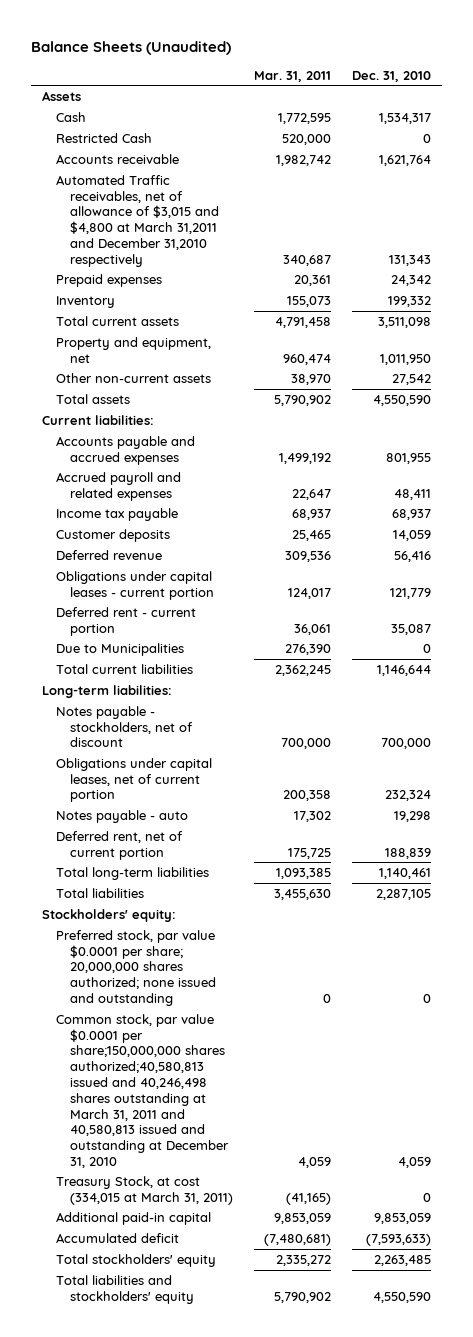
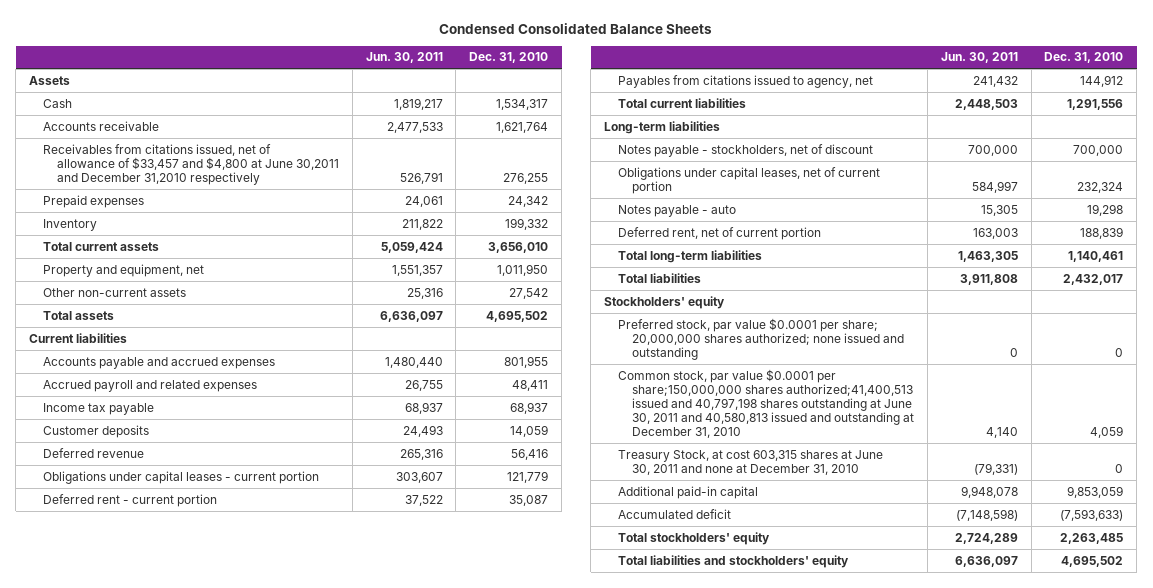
- Balance Sheets (Unaudited)
+ Condensed Consolidated Balance Sheets
- | Mar. 31, 2011 | Dec. 31, 2010
+ | Jun. 30, 2011 | Dec. 31, 2010
- Restricted Cash | 520,000 | 0
- Automated Traffic receivables, net of allowance of $3,015 and $4,800 at March 31,2011 and December 31,2010 respectively | 340,687 | 131,343
+ Receivables from citations issued, net of allowance of $33,457 and $4,800 at June 30,2011 and December 31,2010 respectively | 526,791 | 276,255
- Total current assets | 4,791,458 | 3,511,098
+ Total current assets | 5,059,424 | 3,656,010
- Total assets | 5,790,902 | 4,550,590
- Current liabilities:
+ Total assets | 6,636,097 | 4,695,502
+ Current liabilities
- Due to Municipalities | 276,390 | 0
- Total current liabilities | 2,362,245 | 1,146,644
- Long-term liabilities:
+ Payables from citations issued to agency, net | 241,432 | 144,912
+ Total current liabilities | 2,448,503 | 1,291,556
+ Long-term liabilities
- Total liabilities | 3,455,630 | 2,287,105
- Stockholders' equity:
+ Total liabilities | 3,911,808 | 2,432,017
+ Stockholders' equity
- Common stock, par value $0.0001 per share;150,000,000 shares authorized;40,580,813 issued and 40,246,498 shares outstanding at March 31, 2011 and 40,580,813 issued and outstanding at December 31, 2010 | 4,059 | 4,059
- Treasury Stock, at cost (334,015 at March 31, 2011) | (41,165) | 0
+ Common stock, par value $0.0001 per share;150,000,000 shares authorized;41,400,513 issued and 40,797,198 shares outstanding at June 30, 2011 and 40,580,813 issued and outstanding at December 31, 2010 | 4,140 | 4,059
+ Treasury Stock, at cost 603,315 shares at June 30, 2011 and none at December 31, 2010 | (79,331) | 0
- Total liabilities and stockholders' equity | 5,790,902 | 4,550,590
+ Total liabilities and stockholders' equity | 6,636,097 | 4,695,502

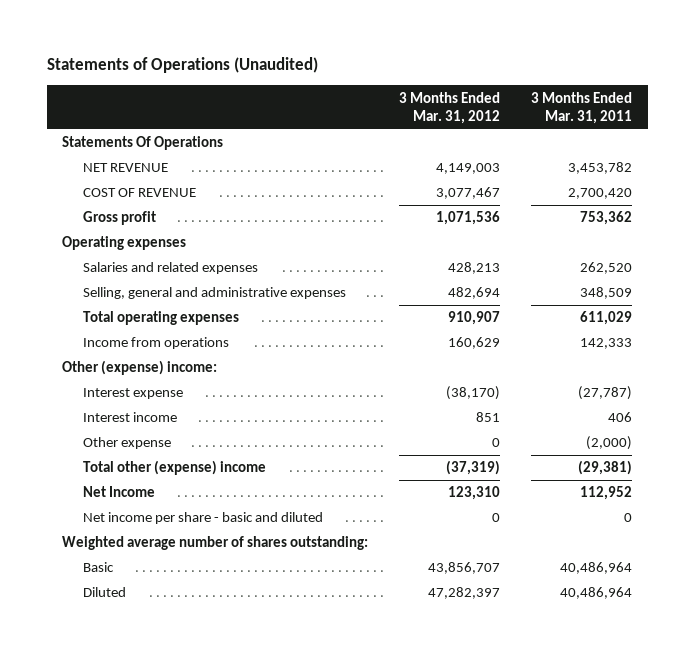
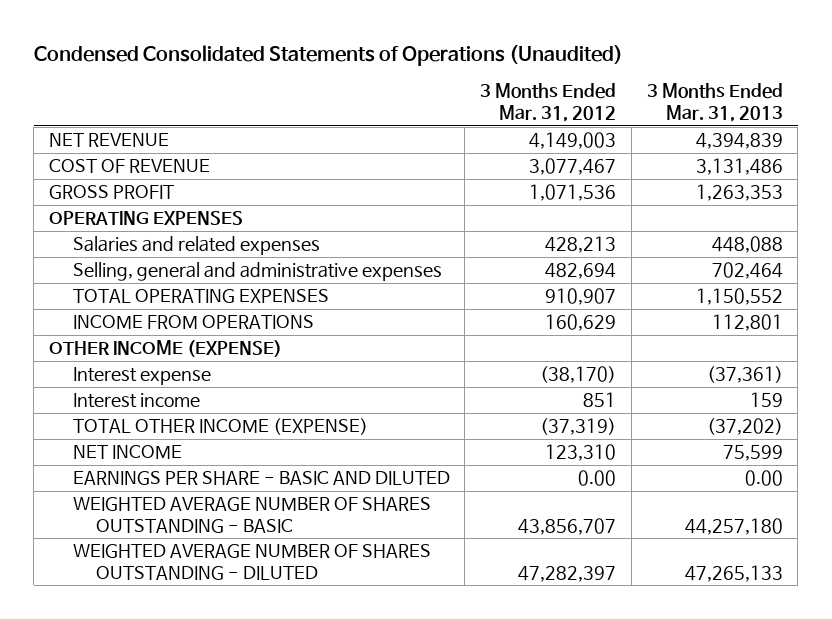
- Statements of Operations (Unaudited)
+ Condensed Consolidated Statements of Operations (Unaudited)
- | 3 Months Ended Mar. 31, 2012 | 3 Months Ended Mar. 31, 2011
+ | 3 Months Ended Mar. 31, 2012 | 3 Months Ended Mar. 31, 2013
- Statements Of Operations
- Gross profit | 1,071,536 | 753,362
- Operating expenses
+ GROSS PROFIT | 1,071,536 | 1,263,353
+ OPERATING EXPENSES
- Total operating expenses | 910,907 | 611,029
- Income from operations | 160,629 | 142,333
- Other (expense) income:
+ TOTAL OPERATING EXPENSES | 910,907 | 1,150,552
+ INCOME FROM OPERATIONS | 160,629 | 112,801
+ OTHER INCOME (EXPENSE)
- Other expense | 0 | (2,000)
- Total other (expense) income | (37,319) | (29,381)
- Net Income | 123,310 | 112,952
- Net income per share - basic and diluted | 0 | 0
- Weighted average number of shares outstanding:
- Basic | 43,856,707 | 40,486,964
- Diluted | 47,282,397 | 40,486,964
+ TOTAL OTHER INCOME (EXPENSE) | (37,319) | (37,202)
+ NET INCOME | 123,310 | 75,599
+ EARNINGS PER SHARE - BASIC AND DILUTED | 0.00 | 0.00
+ WEIGHTED AVERAGE NUMBER OF SHARES OUTSTANDING - BASIC | 43,856,707 | 44,257,180
+ WEIGHTED AVERAGE NUMBER OF SHARES OUTSTANDING - DILUTED | 47,282,397 | 47,265,133

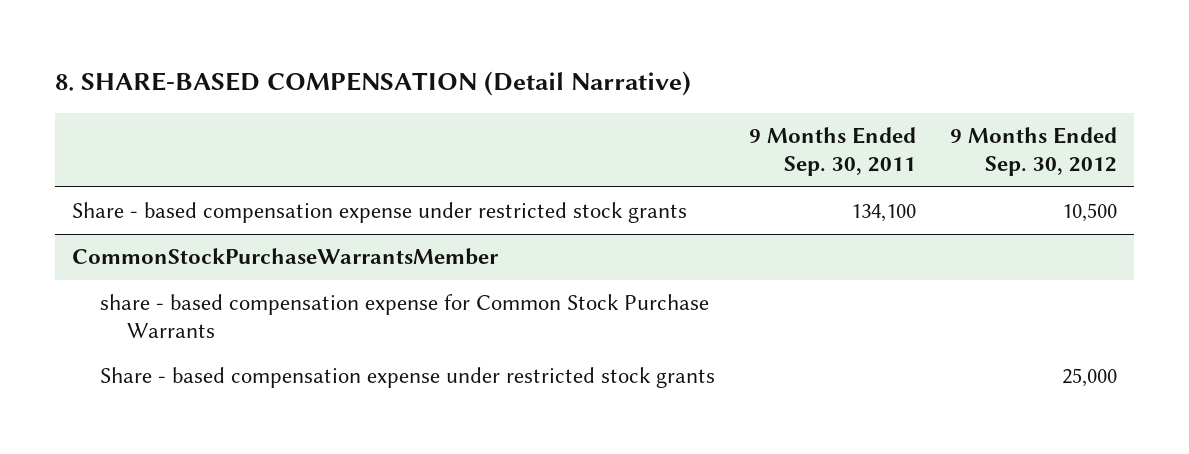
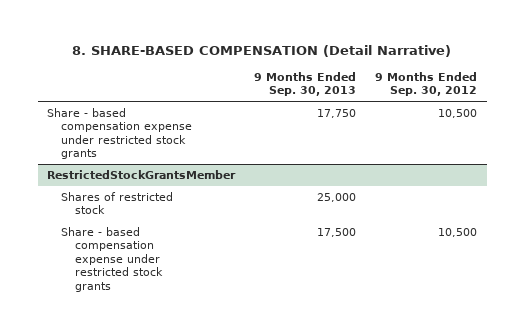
- | 9 Months Ended Sep. 30, 2011 | 9 Months Ended Sep. 30, 2012
+ | 9 Months Ended Sep. 30, 2013 | 9 Months Ended Sep. 30, 2012
- CommonStockPurchaseWarrantsMember
- share - based compensation expense for Common Stock Purchase Warrants
- Share - based compensation expense under restricted stock grants | | 25,000
+ RestrictedStockGrantsMember
+ Shares of restricted stock | 25,000 |
+ Share - based compensation expense under restricted stock grants | 17,500 | 10,500

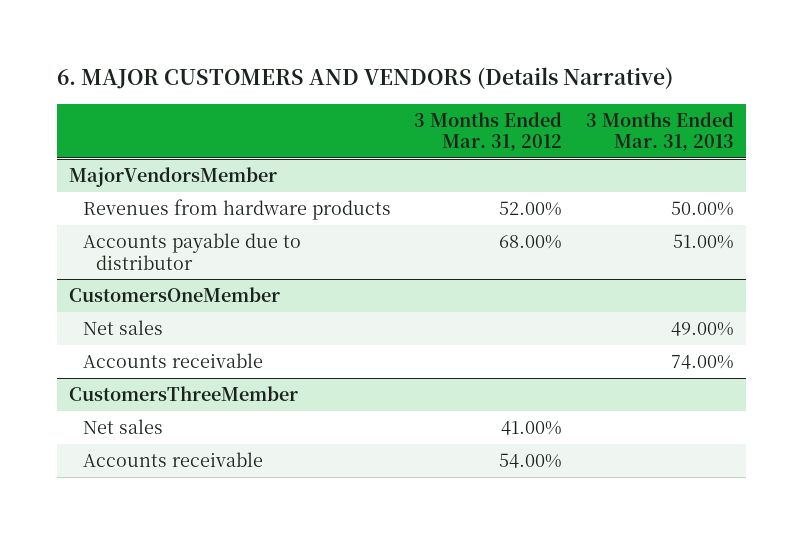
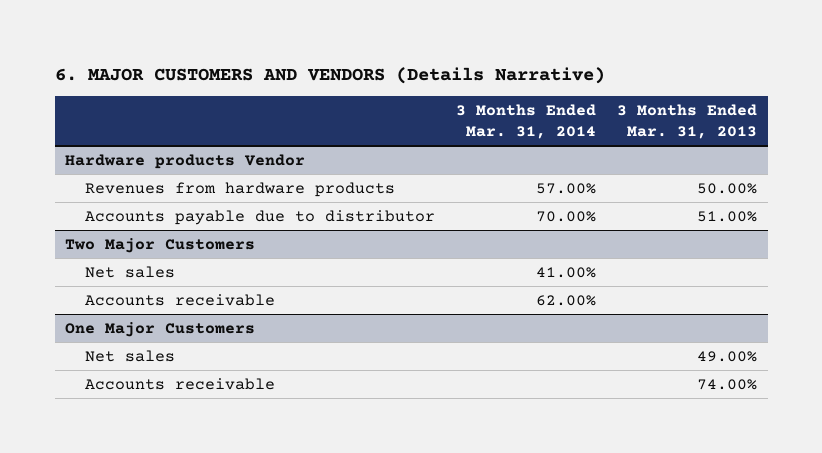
- | 3 Months Ended Mar. 31, 2012 | 3 Months Ended Mar. 31, 2013
+ | 3 Months Ended Mar. 31, 2014 | 3 Months Ended Mar. 31, 2013
- MajorVendorsMember
+ Hardware products Vendor
- CustomersOneMember
- Net sales | | 49.00%
- Accounts receivable | | 74.00%
- CustomersThreeMember
+ Two Major Customers
+ One Major Customers
+ Net sales | | 49.00%
+ Accounts receivable | | 74.00%

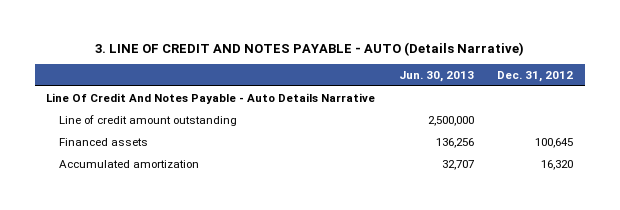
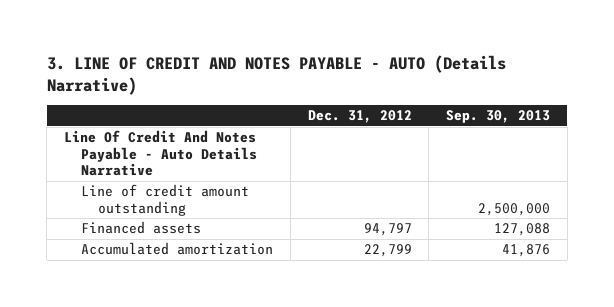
- | Jun. 30, 2013 | Dec. 31, 2012
+ | Dec. 31, 2012 | Sep. 30, 2013
- Financed assets | 136,256 | 100,645
- Accumulated amortization | 32,707 | 16,320
+ Financed assets | 94,797 | 127,088
+ Accumulated amortization | 22,799 | 41,876

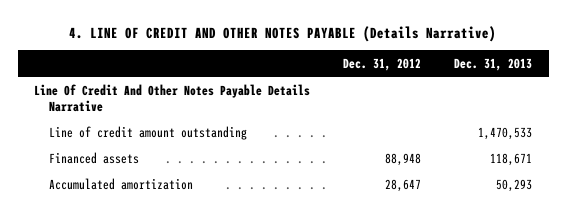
- 3. LINE OF CREDIT AND NOTES PAYABLE - AUTO (Details Narrative)
+ 4. LINE OF CREDIT AND OTHER NOTES PAYABLE (Details Narrative)
- | Dec. 31, 2012 | Sep. 30, 2013
+ | Dec. 31, 2012 | Dec. 31, 2013
- Line Of Credit And Notes Payable - Auto Details Narrative
+ Line Of Credit And Other Notes Payable Details Narrative
- Financed assets | 94,797 | 127,088
- Accumulated amortization | 22,799 | 41,876
+ Financed assets | 88,948 | 118,671
+ Accumulated amortization | 28,647 | 50,293

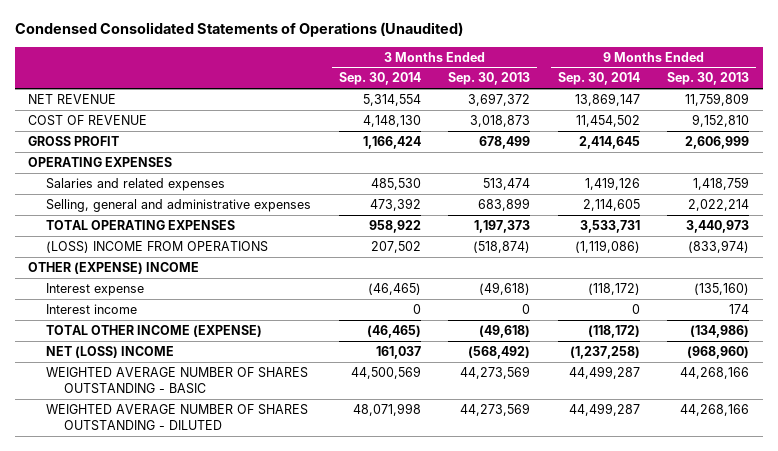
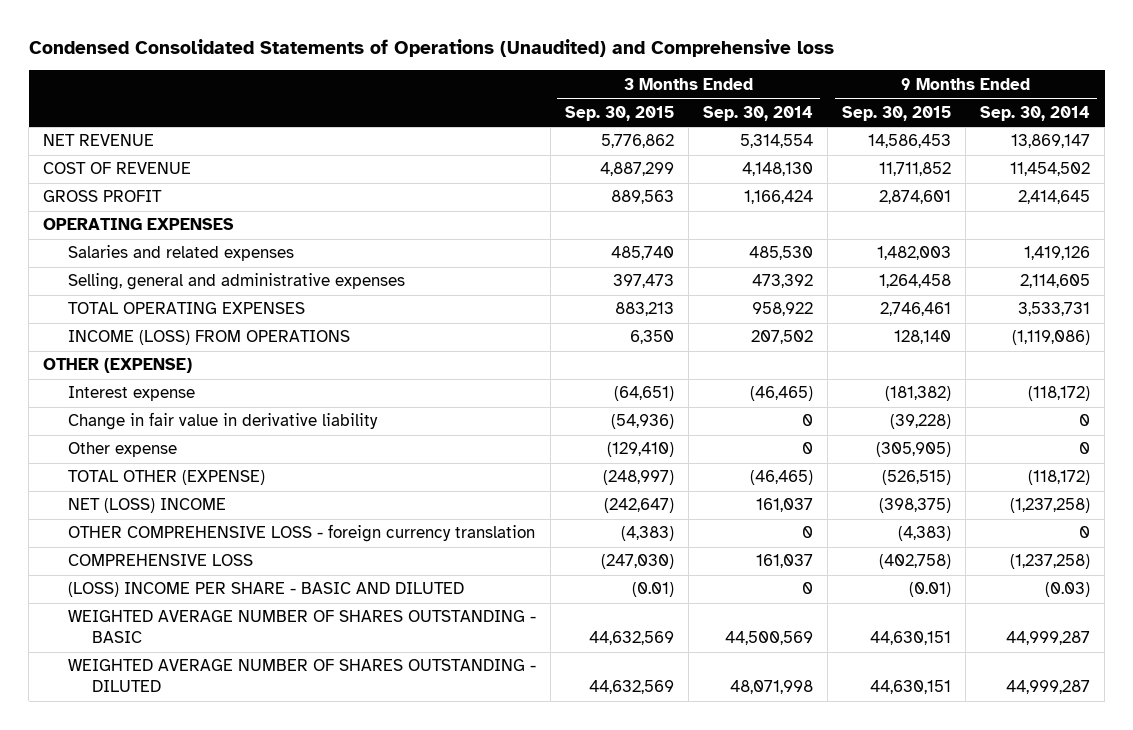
- Condensed Consolidated Statements of Operations (Unaudited)
+ Condensed Consolidated Statements of Operations (Unaudited) and Comprehensive loss
- | 3 Months Ended Sep. 30, 2014 | 3 Months Ended Sep. 30, 2013 | 9 Months Ended Sep. 30, 2014 | 9 Months Ended Sep. 30, 2013
+ | 3 Months Ended Sep. 30, 2015 | 3 Months Ended Sep. 30, 2014 | 9 Months Ended Sep. 30, 2015 | 9 Months Ended Sep. 30, 2014
- (LOSS) INCOME FROM OPERATIONS | 207,502 | (518,874) | (1,119,086) | (833,974)
- OTHER (EXPENSE) INCOME
+ INCOME (LOSS) FROM OPERATIONS | 6,350 | 207,502 | 128,140 | (1,119,086)
+ OTHER (EXPENSE)
- Interest income | 0 | 0 | 0 | 174
- TOTAL OTHER INCOME (EXPENSE) | (46,465) | (49,618) | (118,172) | (134,986)
+ Change in fair value in derivative liability | (54,936) | 0 | (39,228) | 0
+ Other expense | (129,410) | 0 | (305,905) | 0
+ TOTAL OTHER (EXPENSE) | (248,997) | (46,465) | (526,515) | (118,172)
- WEIGHTED AVERAGE NUMBER OF SHARES OUTSTANDING - BASIC | 44,500,569 | 44,273,569 | 44,499,287 | 44,268,166
- WEIGHTED AVERAGE NUMBER OF SHARES OUTSTANDING - DILUTED | 48,071,998 | 44,273,569 | 44,499,287 | 44,268,166
+ OTHER COMPREHENSIVE LOSS - foreign currency translation | (4,383) | 0 | (4,383) | 0
+ COMPREHENSIVE LOSS | (247,030) | 161,037 | (402,758) | (1,237,258)
+ (LOSS) INCOME PER SHARE - BASIC AND DILUTED | (0.01) | 0 | (0.01) | (0.03)
+ WEIGHTED AVERAGE NUMBER OF SHARES OUTSTANDING - BASIC | 44,632,569 | 44,500,569 | 44,630,151 | 44,999,287
+ WEIGHTED AVERAGE NUMBER OF SHARES OUTSTANDING - DILUTED | 44,632,569 | 48,071,998 | 44,630,151 | 44,999,287

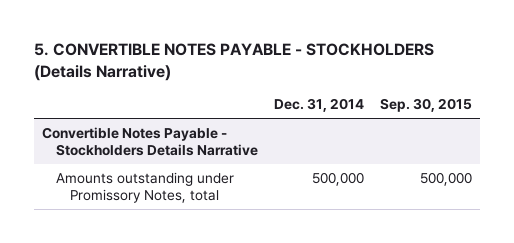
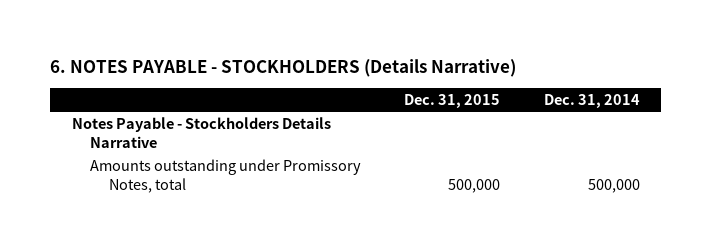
- 5. CONVERTIBLE NOTES PAYABLE - STOCKHOLDERS (Details Narrative)
+ 6. NOTES PAYABLE - STOCKHOLDERS (Details Narrative)
- | Dec. 31, 2014 | Sep. 30, 2015
+ | Dec. 31, 2015 | Dec. 31, 2014
- Convertible Notes Payable - Stockholders Details Narrative
+ Notes Payable - Stockholders Details Narrative

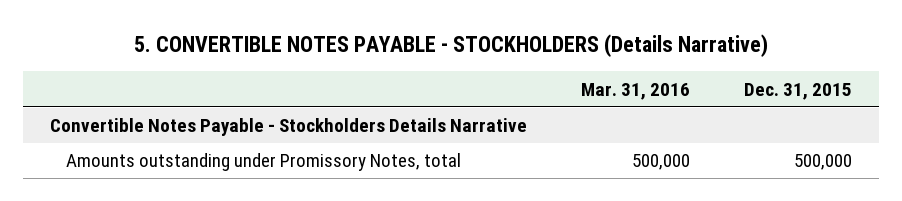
- 6. NOTES PAYABLE - STOCKHOLDERS (Details Narrative)
+ 5. CONVERTIBLE NOTES PAYABLE - STOCKHOLDERS (Details Narrative)
- | Dec. 31, 2015 | Dec. 31, 2014
+ | Mar. 31, 2016 | Dec. 31, 2015
- Notes Payable - Stockholders Details Narrative
+ Convertible Notes Payable - Stockholders Details Narrative

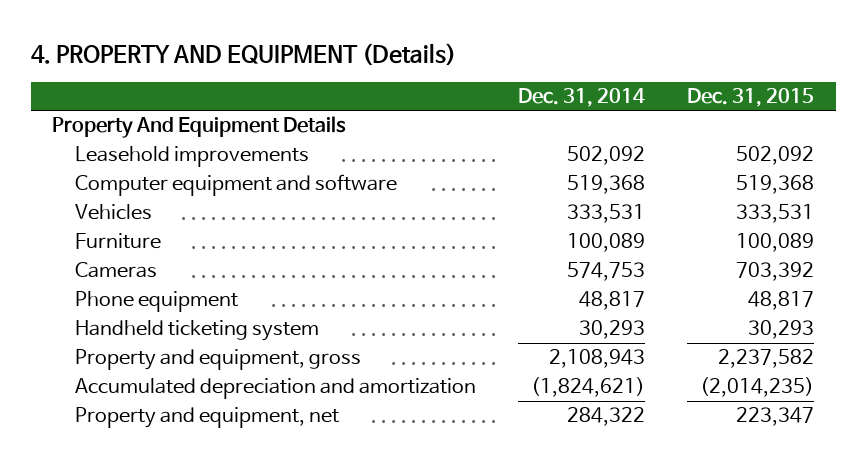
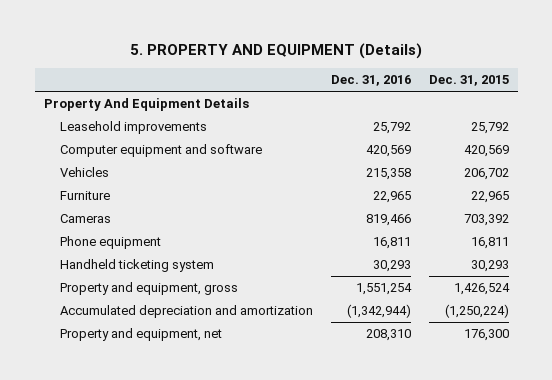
- 4. PROPERTY AND EQUIPMENT (Details)
+ 5. PROPERTY AND EQUIPMENT (Details)
- | Dec. 31, 2014 | Dec. 31, 2015
+ | Dec. 31, 2016 | Dec. 31, 2015
- Leasehold improvements | 502,092 | 502,092
- Computer equipment and software | 519,368 | 519,368
- Vehicles | 333,531 | 333,531
- Furniture | 100,089 | 100,089
+ Leasehold improvements | 25,792 | 25,792
+ Computer equipment and software | 420,569 | 420,569
+ Vehicles | 215,358 | 206,702
+ Furniture | 22,965 | 22,965
- Phone equipment | 48,817 | 48,817
+ Phone equipment | 16,811 | 16,811
- Property and equipment, gross | 2,108,943 | 2,237,582
- Accumulated depreciation and amortization | (1,824,621) | (2,014,235)
- Property and equipment, net | 284,322 | 223,347
+ Property and equipment, gross | 1,551,254 | 1,426,524
+ Accumulated depreciation and amortization | (1,342,944) | (1,250,224)
+ Property and equipment, net | 208,310 | 176,300

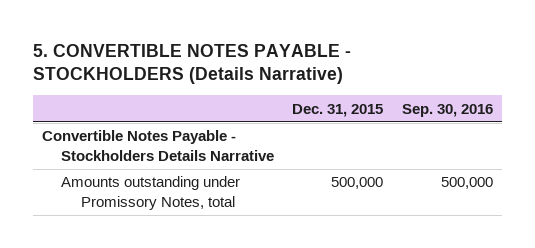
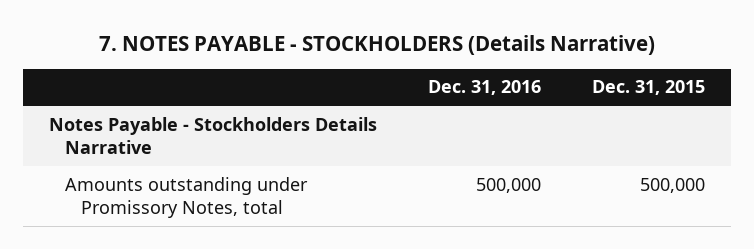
- 5. CONVERTIBLE NOTES PAYABLE - STOCKHOLDERS (Details Narrative)
+ 7. NOTES PAYABLE - STOCKHOLDERS (Details Narrative)
- | Dec. 31, 2015 | Sep. 30, 2016
+ | Dec. 31, 2016 | Dec. 31, 2015
- Convertible Notes Payable - Stockholders Details Narrative
+ Notes Payable - Stockholders Details Narrative

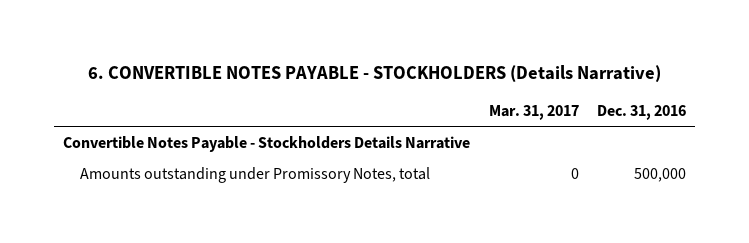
- 7. NOTES PAYABLE - STOCKHOLDERS (Details Narrative)
+ 6. CONVERTIBLE NOTES PAYABLE - STOCKHOLDERS (Details Narrative)
- | Dec. 31, 2016 | Dec. 31, 2015
+ | Mar. 31, 2017 | Dec. 31, 2016
- Notes Payable - Stockholders Details Narrative
+ Convertible Notes Payable - Stockholders Details Narrative

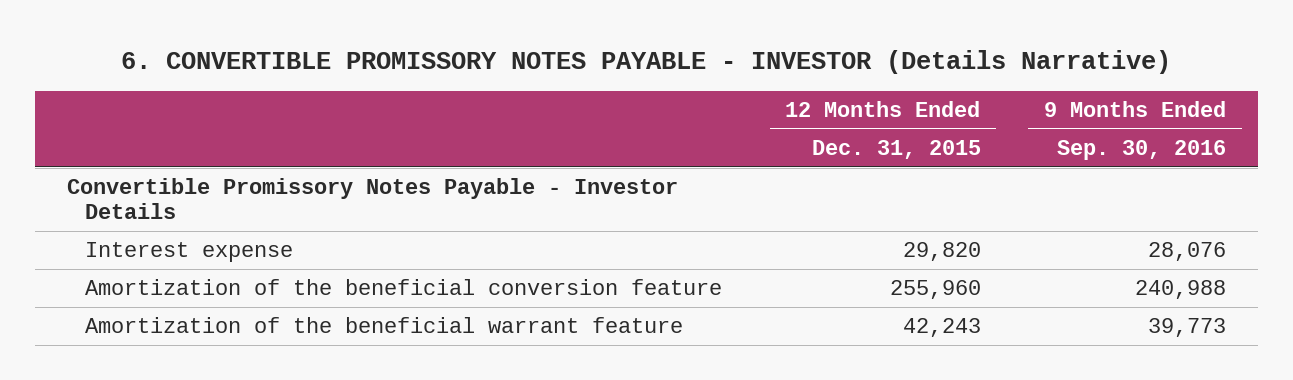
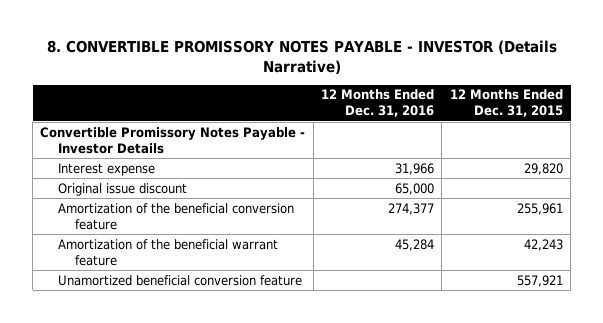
- 6. CONVERTIBLE PROMISSORY NOTES PAYABLE - INVESTOR (Details Narrative)
+ 8. CONVERTIBLE PROMISSORY NOTES PAYABLE - INVESTOR (Details Narrative)
- | 12 Months Ended Dec. 31, 2015 | 9 Months Ended Sep. 30, 2016
+ | 12 Months Ended Dec. 31, 2016 | 12 Months Ended Dec. 31, 2015
- Amortization of the beneficial conversion feature | 255,960 | 240,988
+ Original issue discount | 65,000 |
+ Amortization of the beneficial conversion feature | 274,377 | 255,961
+ Unamortized beneficial conversion feature | | 557,921

